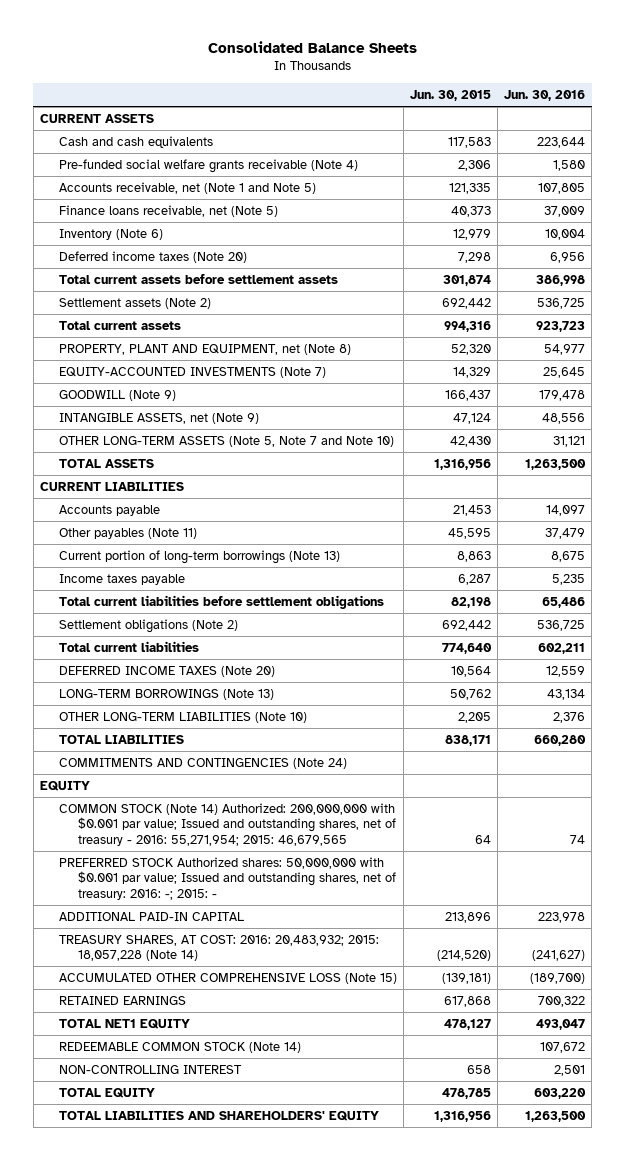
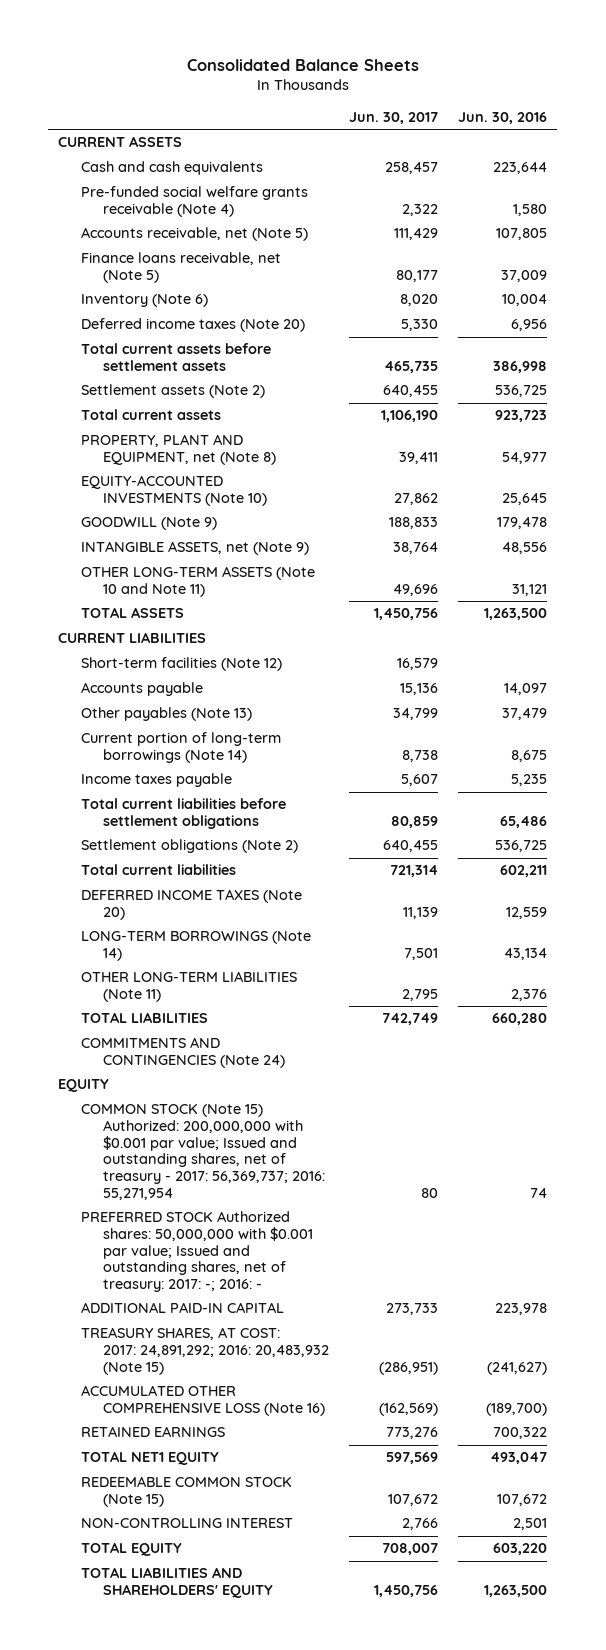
- | Jun. 30, 2015 | Jun. 30, 2016
+ | Jun. 30, 2017 | Jun. 30, 2016
- Accounts receivable, net (Note 1 and Note 5) | 121,335 | 107,805
+ Accounts receivable, net (Note 5) | 111,429 | 107,805
- EQUITY-ACCOUNTED INVESTMENTS (Note 7) | 14,329 | 25,645
+ EQUITY-ACCOUNTED INVESTMENTS (Note 10) | 27,862 | 25,645
- OTHER LONG-TERM ASSETS (Note 5, Note 7 and Note 10) | 42,430 | 31,121
+ OTHER LONG-TERM ASSETS (Note 10 and Note 11) | 49,696 | 31,121
+ Short-term facilities (Note 12) | 16,579 |
- Other payables (Note 11) | 45,595 | 37,479
- Current portion of long-term borrowings (Note 13) | 8,863 | 8,675
+ Other payables (Note 13) | 34,799 | 37,479
+ Current portion of long-term borrowings (Note 14) | 8,738 | 8,675
- LONG-TERM BORROWINGS (Note 13) | 50,762 | 43,134
- OTHER LONG-TERM LIABILITIES (Note 10) | 2,205 | 2,376
+ LONG-TERM BORROWINGS (Note 14) | 7,501 | 43,134
+ OTHER LONG-TERM LIABILITIES (Note 11) | 2,795 | 2,376
- COMMON STOCK (Note 14) Authorized: 200,000,000 with $0.001 par value; Issued and outstanding shares, net of treasury - 2016: 55,271,954; 2015: 46,679,565 | 64 | 74
- PREFERRED STOCK Authorized shares: 50,000,000 with $0.001 par value; Issued and outstanding shares, net of treasury: 2016: -; 2015: -
+ COMMON STOCK (Note 15) Authorized: 200,000,000 with $0.001 par value; Issued and outstanding shares, net of treasury - 2017: 56,369,737; 2016: 55,271,954 | 80 | 74
+ PREFERRED STOCK Authorized shares: 50,000,000 with $0.001 par value; Issued and outstanding shares, net of treasury: 2017: -; 2016: -
- TREASURY SHARES, AT COST: 2016: 20,483,932; 2015: 18,057,228 (Note 14) | (214,520) | (241,627)
- ACCUMULATED OTHER COMPREHENSIVE LOSS (Note 15) | (139,181) | (189,700)
+ TREASURY SHARES, AT COST: 2017: 24,891,292; 2016: 20,483,932 (Note 15) | (286,951) | (241,627)
+ ACCUMULATED OTHER COMPREHENSIVE LOSS (Note 16) | (162,569) | (189,700)
- REDEEMABLE COMMON STOCK (Note 14) | | 107,672
+ REDEEMABLE COMMON STOCK (Note 15) | 107,672 | 107,672

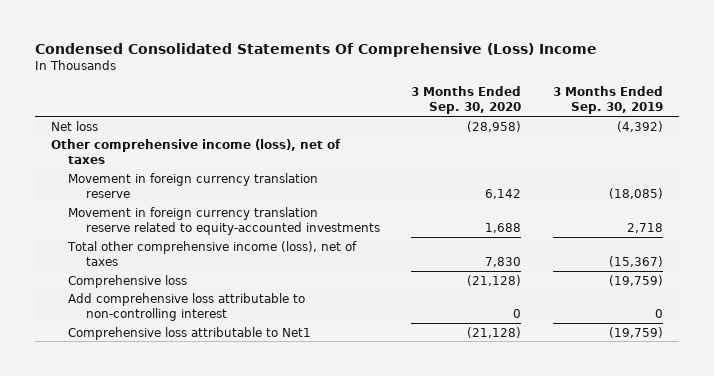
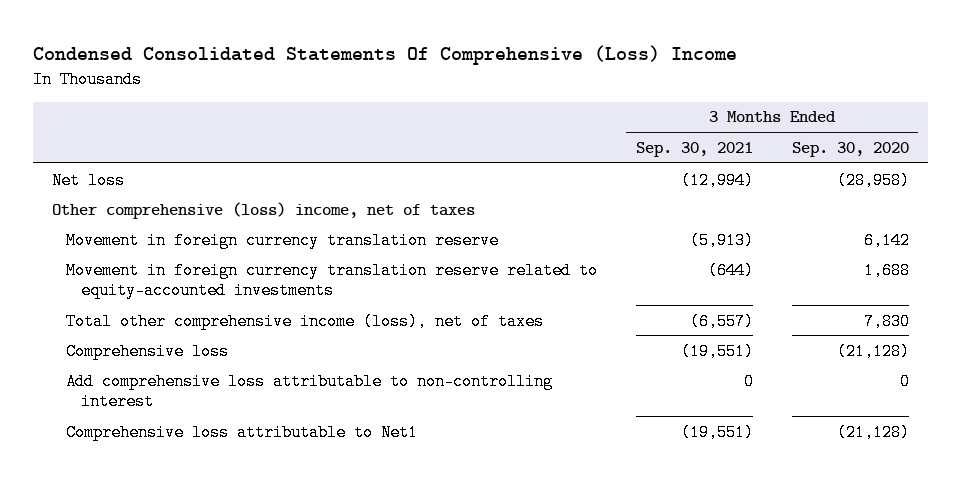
- | 3 Months Ended Sep. 30, 2020 | 3 Months Ended Sep. 30, 2019
+ | 3 Months Ended Sep. 30, 2021 | 3 Months Ended Sep. 30, 2020
- Other comprehensive income (loss), net of taxes
+ Other comprehensive (loss) income, net of taxes

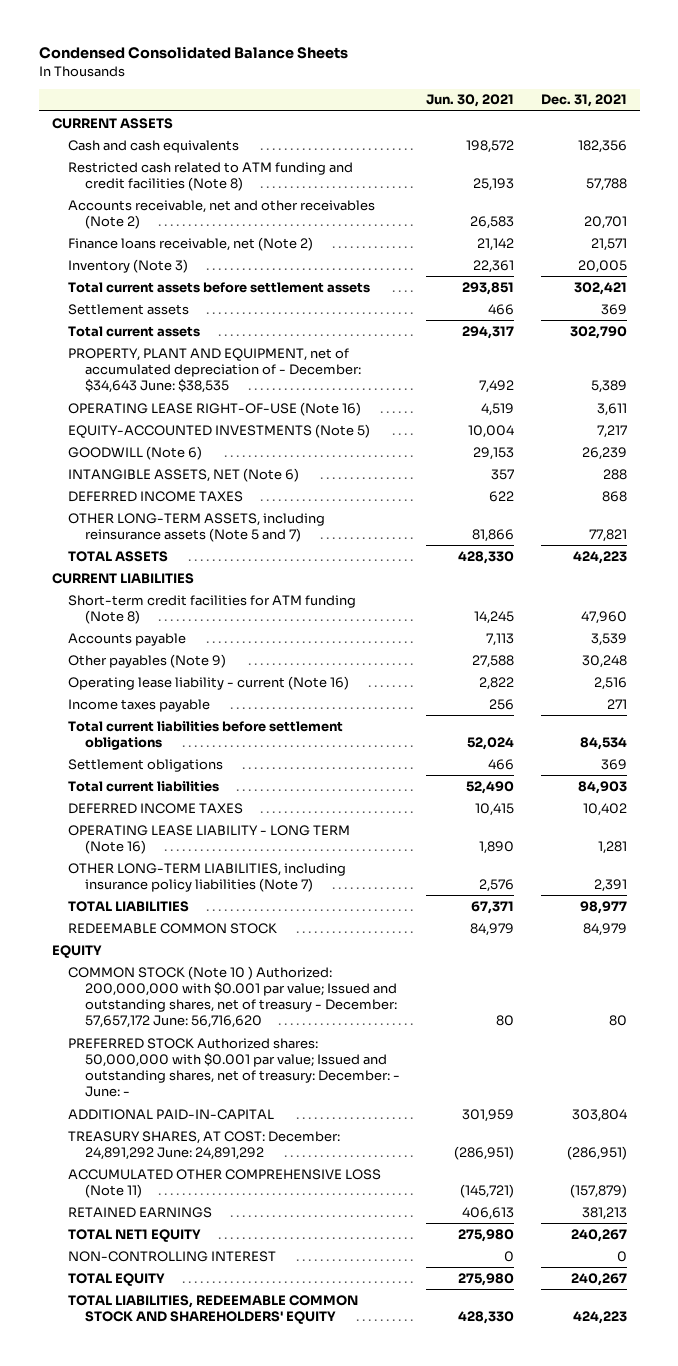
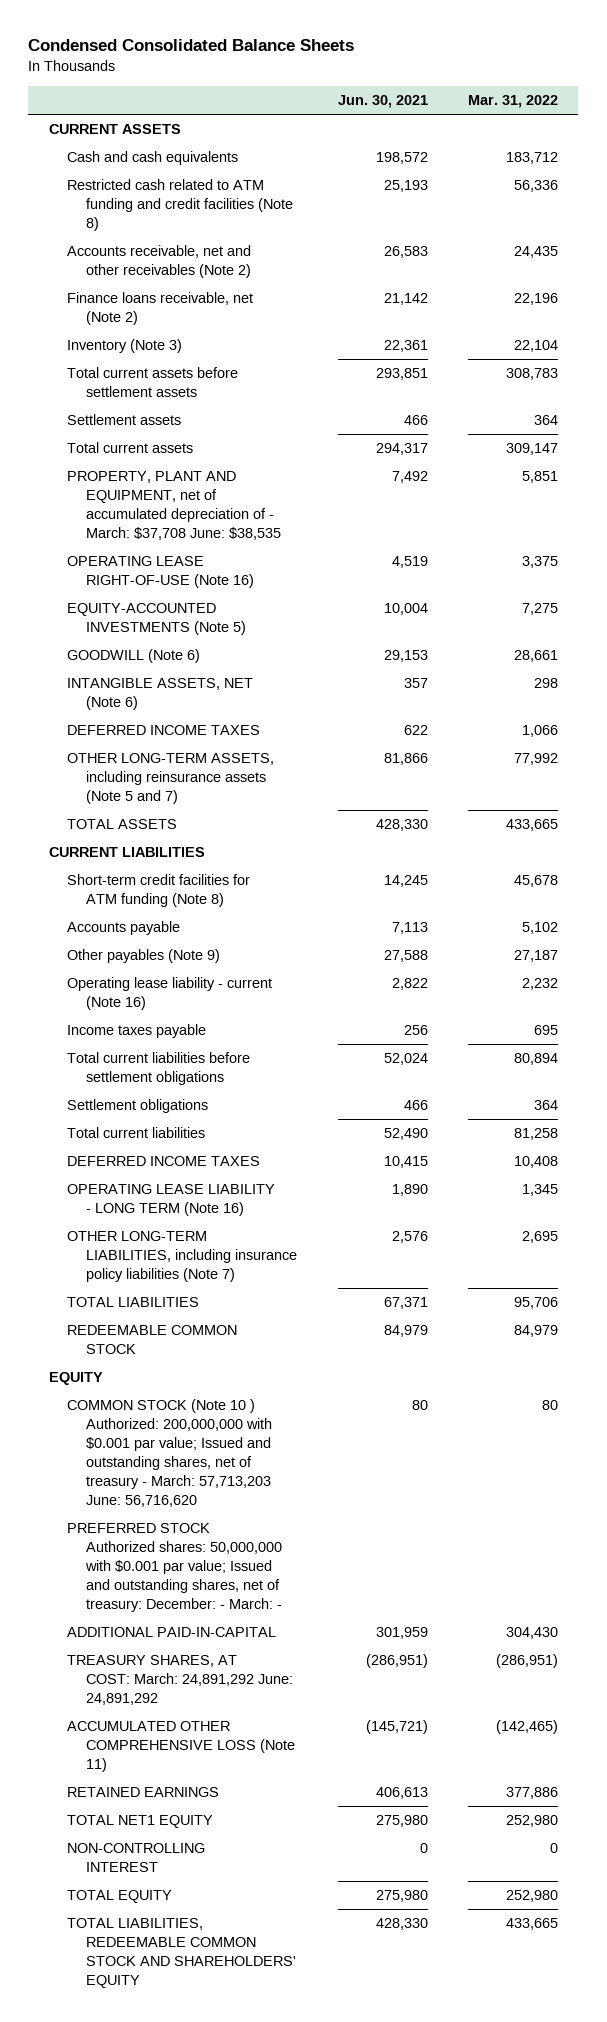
- | Jun. 30, 2021 | Dec. 31, 2021
+ | Jun. 30, 2021 | Mar. 31, 2022
- PROPERTY, PLANT AND EQUIPMENT, net of accumulated depreciation of - December: $34,643 June: $38,535 | 7,492 | 5,389
+ PROPERTY, PLANT AND EQUIPMENT, net of accumulated depreciation of - March: $37,708 June: $38,535 | 7,492 | 5,851
- COMMON STOCK (Note 10 ) Authorized: 200,000,000 with $0.001 par value; Issued and outstanding shares, net of treasury - December: 57,657,172 June: 56,716,620 | 80 | 80
- PREFERRED STOCK Authorized shares: 50,000,000 with $0.001 par value; Issued and outstanding shares, net of treasury: December: - June: -
+ COMMON STOCK (Note 10 ) Authorized: 200,000,000 with $0.001 par value; Issued and outstanding shares, net of treasury - March: 57,713,203 June: 56,716,620 | 80 | 80
+ PREFERRED STOCK Authorized shares: 50,000,000 with $0.001 par value; Issued and outstanding shares, net of treasury: December: - March: -
- TREASURY SHARES, AT COST: December: 24,891,292 June: 24,891,292 | (286,951) | (286,951)
+ TREASURY SHARES, AT COST: March: 24,891,292 June: 24,891,292 | (286,951) | (286,951)

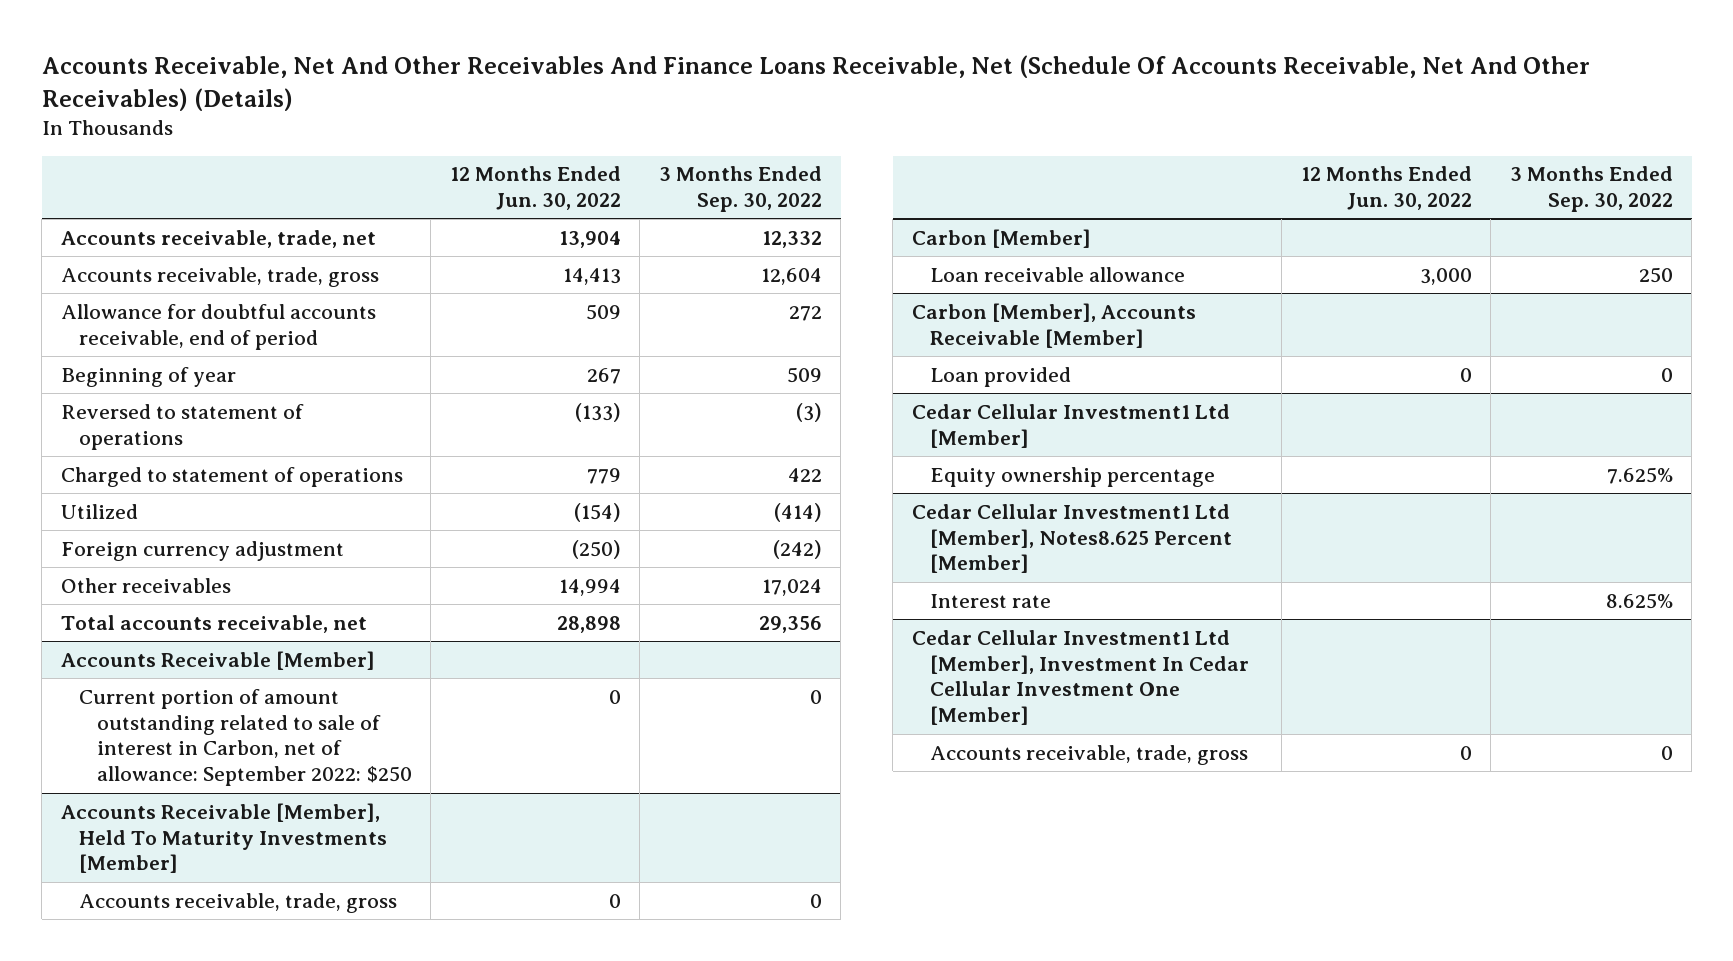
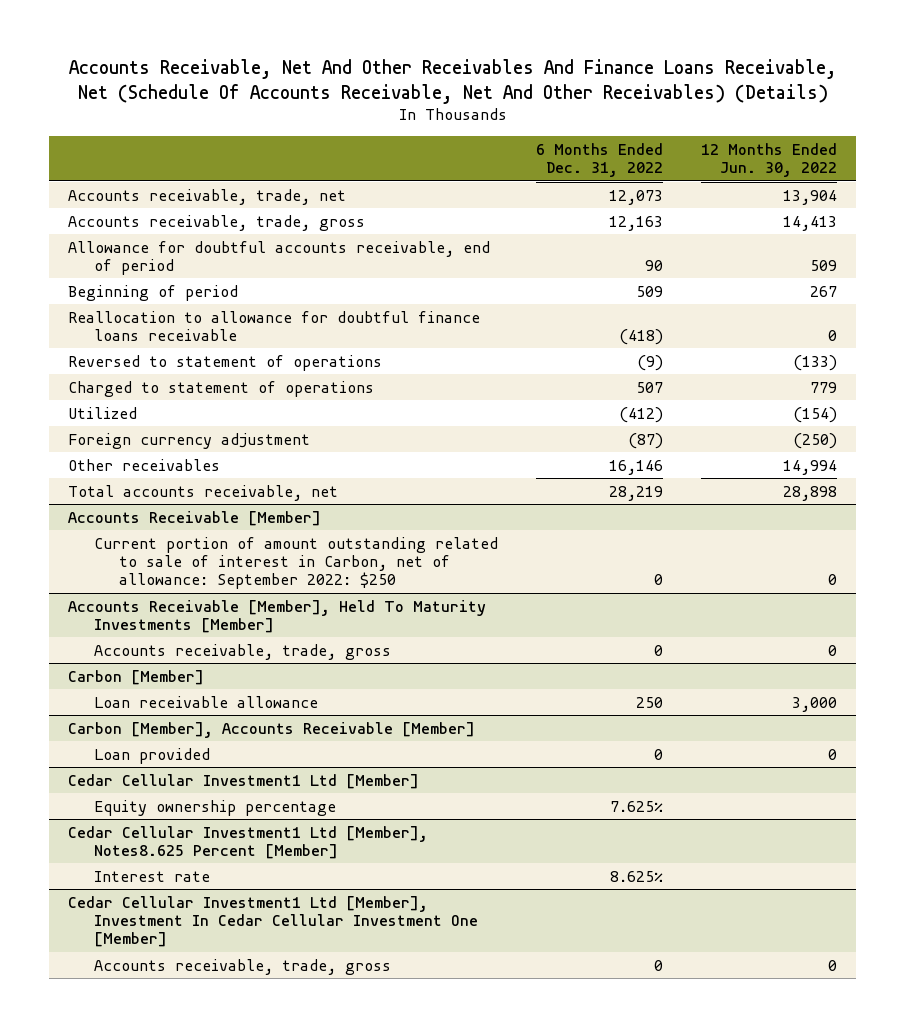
- | 12 Months Ended Jun. 30, 2022 | 3 Months Ended Sep. 30, 2022
+ | 6 Months Ended Dec. 31, 2022 | 12 Months Ended Jun. 30, 2022
- Beginning of year | 267 | 509
+ Beginning of period | 509 | 267
+ Reallocation to allowance for doubtful finance loans receivable | (418) | 0

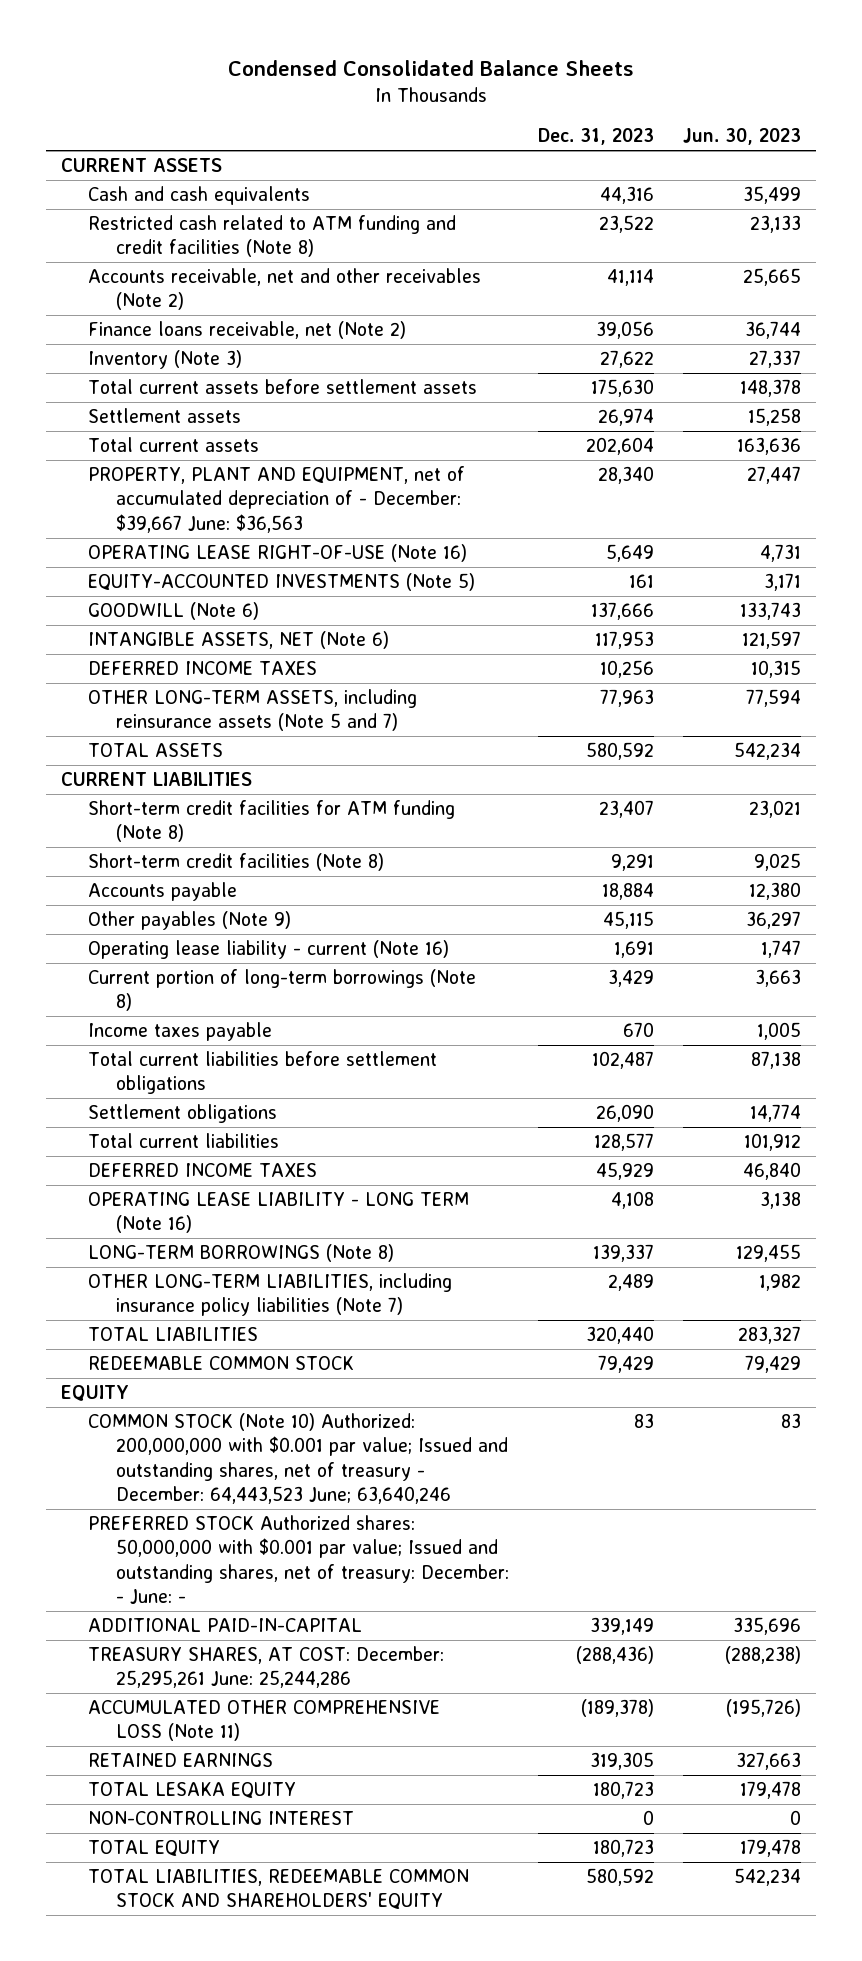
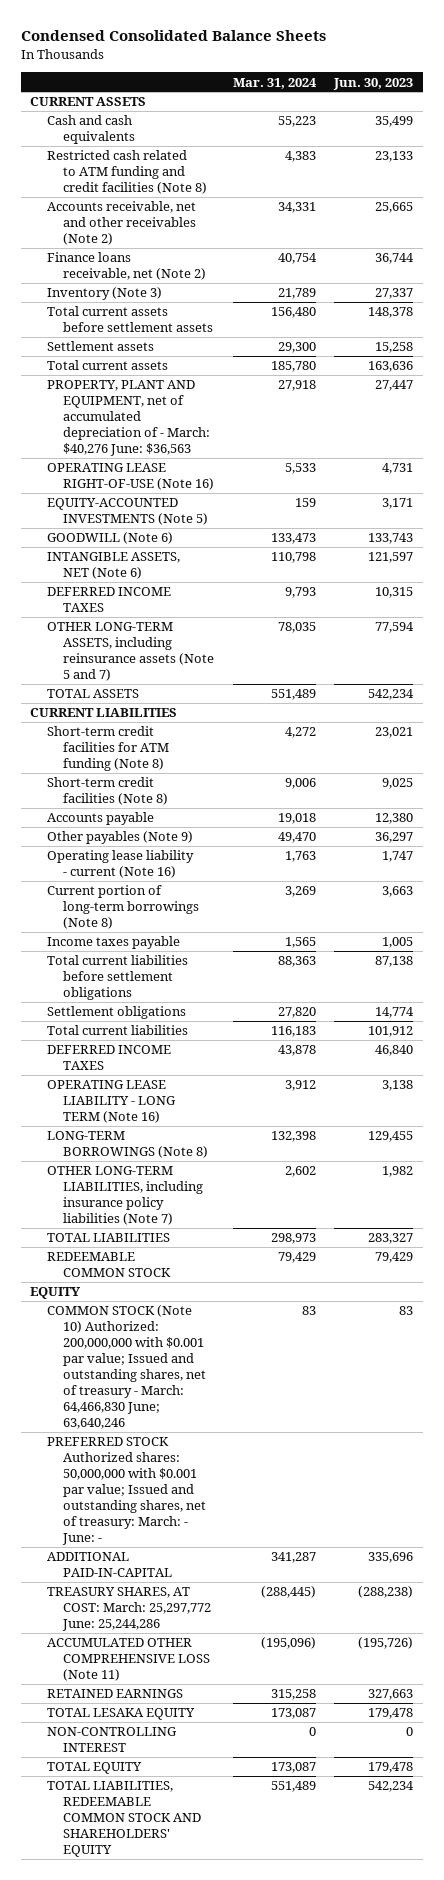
- | Dec. 31, 2023 | Jun. 30, 2023
+ | Mar. 31, 2024 | Jun. 30, 2023
- PROPERTY, PLANT AND EQUIPMENT, net of accumulated depreciation of - December: $39,667 June: $36,563 | 28,340 | 27,447
+ PROPERTY, PLANT AND EQUIPMENT, net of accumulated depreciation of - March: $40,276 June: $36,563 | 27,918 | 27,447
- COMMON STOCK (Note 10) Authorized: 200,000,000 with $0.001 par value; Issued and outstanding shares, net of treasury - December: 64,443,523 June; 63,640,246 | 83 | 83
- PREFERRED STOCK Authorized shares: 50,000,000 with $0.001 par value; Issued and outstanding shares, net of treasury: December: - June: -
+ COMMON STOCK (Note 10) Authorized: 200,000,000 with $0.001 par value; Issued and outstanding shares, net of treasury - March: 64,466,830 June; 63,640,246 | 83 | 83
+ PREFERRED STOCK Authorized shares: 50,000,000 with $0.001 par value; Issued and outstanding shares, net of treasury: March: - June: -
- TREASURY SHARES, AT COST: December: 25,295,261 June: 25,244,286 | (288,436) | (288,238)
+ TREASURY SHARES, AT COST: March: 25,297,772 June: 25,244,286 | (288,445) | (288,238)

